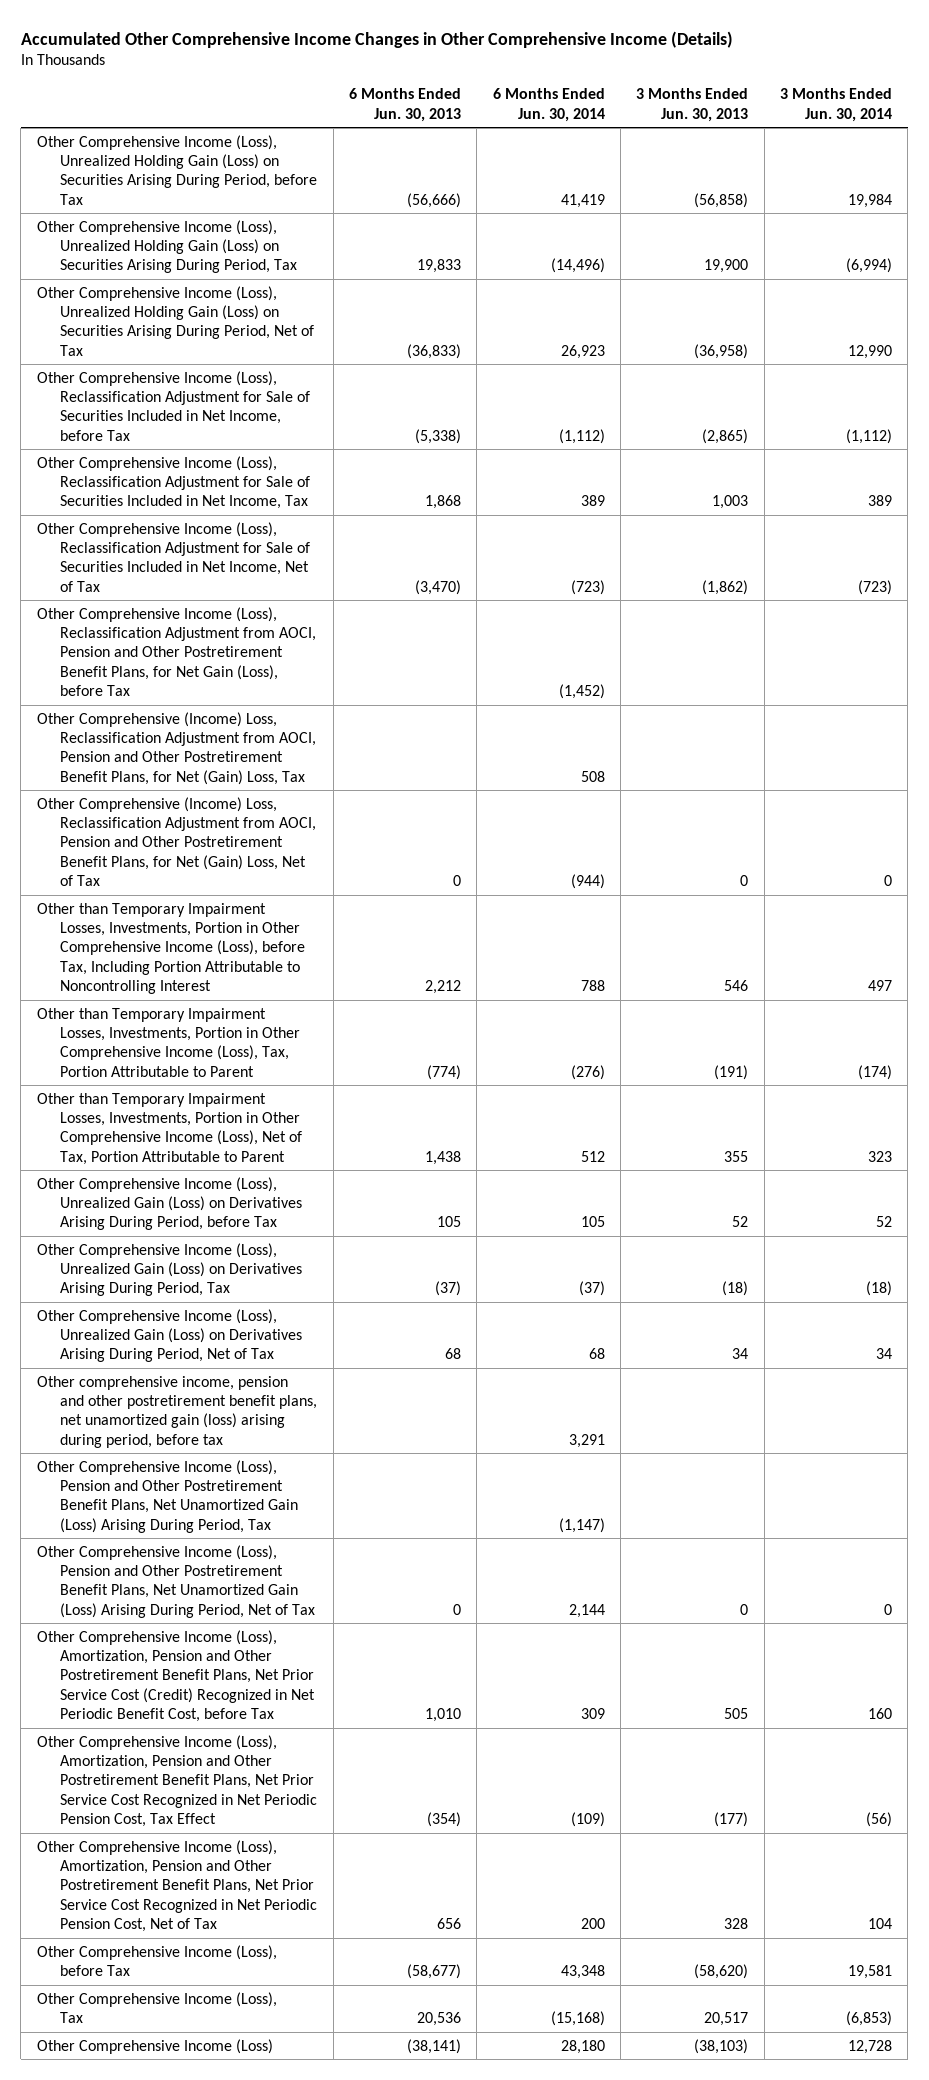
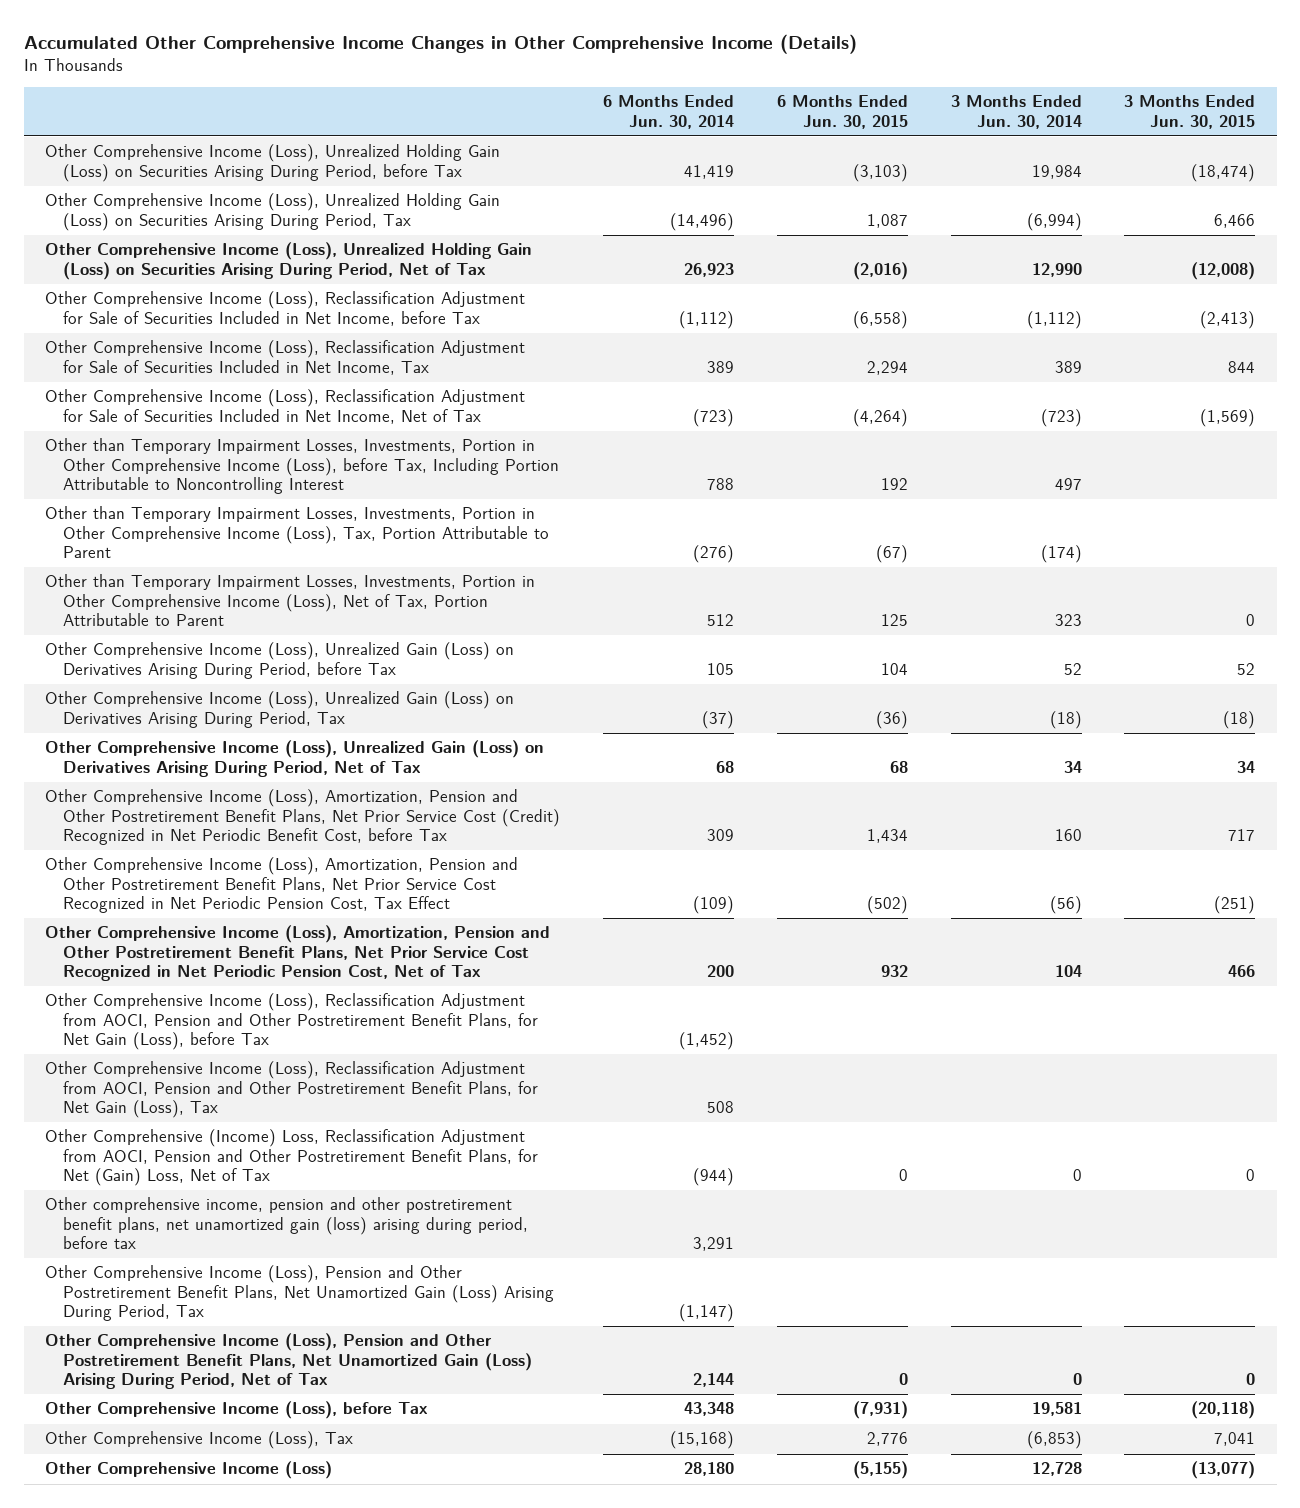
- | 6 Months Ended Jun. 30, 2013 | 6 Months Ended Jun. 30, 2014 | 3 Months Ended Jun. 30, 2013 | 3 Months Ended Jun. 30, 2014
+ | 6 Months Ended Jun. 30, 2014 | 6 Months Ended Jun. 30, 2015 | 3 Months Ended Jun. 30, 2014 | 3 Months Ended Jun. 30, 2015
- Other Comprehensive (Income) Loss, Reclassification Adjustment from AOCI, Pension and Other Postretirement Benefit Plans, for Net (Gain) Loss, Tax | | 508 | |
moved down: Other Comprehensive Income (Loss), Reclassification Adjustment from AOCI, Pension and Other Postretirement Benefit Plans, for Net Gain (Loss), before Tax | (1,452) | | |
+ Other Comprehensive Income (Loss), Reclassification Adjustment from AOCI, Pension and Other Postretirement Benefit Plans, for Net Gain (Loss), Tax | 508 | | |
moved down: Other Comprehensive (Income) Loss, Reclassification Adjustment from AOCI, Pension and Other Postretirement Benefit Plans, for Net (Gain) Loss, Net of Tax | (944) | 0 | 0 | 0
moved down: Other comprehensive income, pension and other postretirement benefit plans, net unamortized gain (loss) arising during period, before tax | 3,291 | | |
moved down: Other Comprehensive Income (Loss), Pension and Other Postretirement Benefit Plans, Net Unamortized Gain (Loss) Arising During Period, Tax | (1,147) | | |
moved down: Other Comprehensive Income (Loss), Pension and Other Postretirement Benefit Plans, Net Unamortized Gain (Loss) Arising During Period, Net of Tax | 2,144 | 0 | 0 | 0

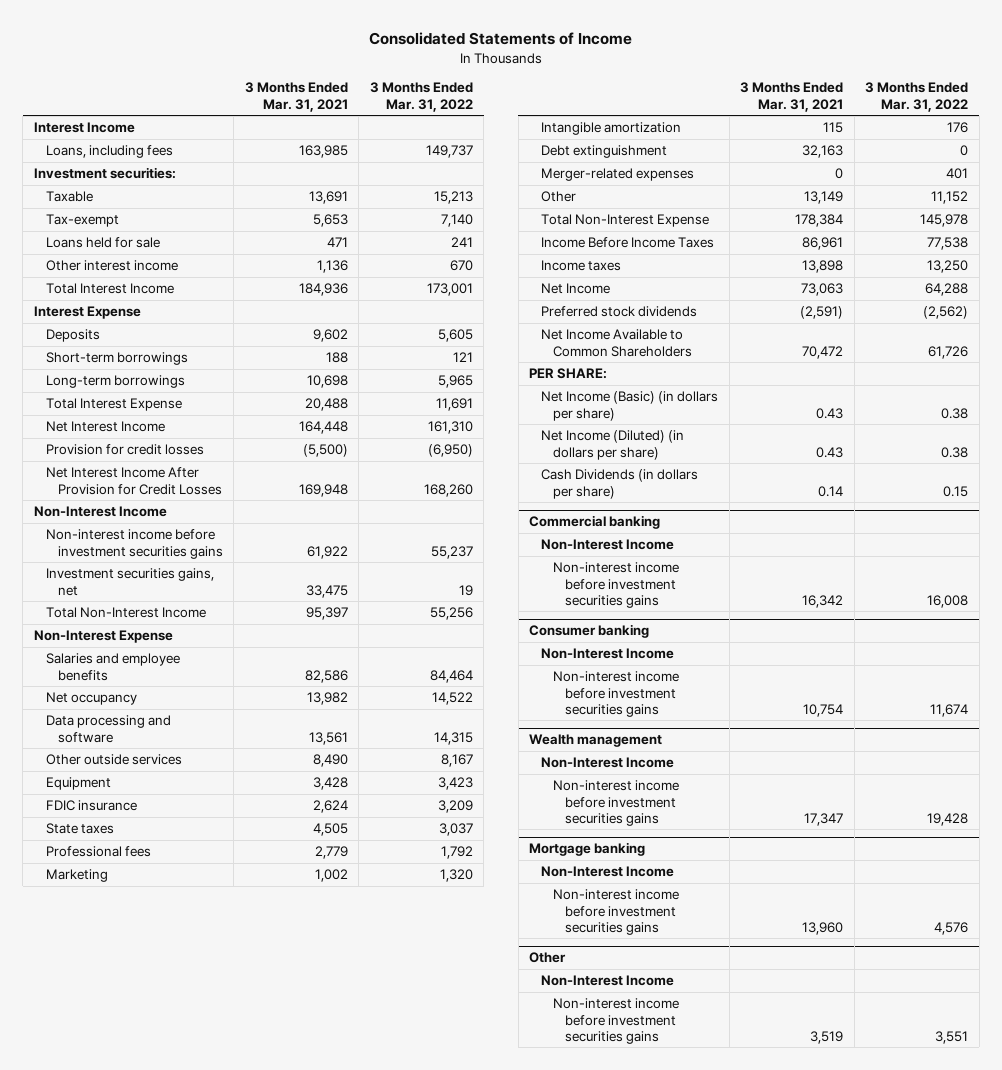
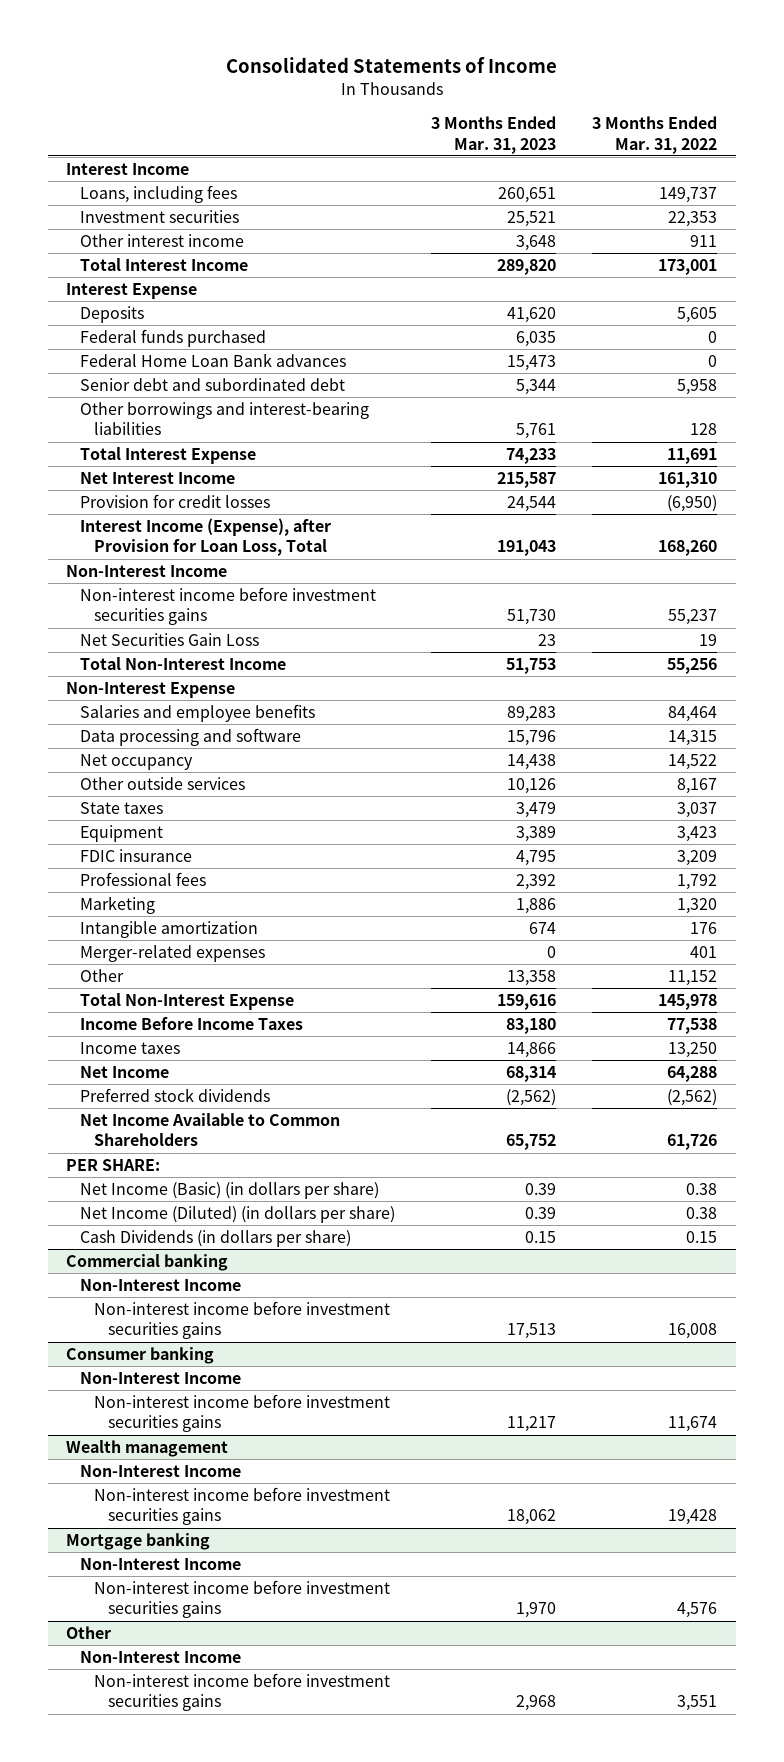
- | 3 Months Ended Mar. 31, 2021 | 3 Months Ended Mar. 31, 2022
+ | 3 Months Ended Mar. 31, 2023 | 3 Months Ended Mar. 31, 2022
- Investment securities:
- Taxable | 13,691 | 15,213
- Tax-exempt | 5,653 | 7,140
- Loans held for sale | 471 | 241
- Other interest income | 1,136 | 670
+ Investment securities | 25,521 | 22,353
+ Other interest income | 3,648 | 911
- Short-term borrowings | 188 | 121
- Long-term borrowings | 10,698 | 5,965
+ Federal funds purchased | 6,035 | 0
+ Federal Home Loan Bank advances | 15,473 | 0
+ Senior debt and subordinated debt | 5,344 | 5,958
+ Other borrowings and interest-bearing liabilities | 5,761 | 128
- Net Interest Income After Provision for Credit Losses | 169,948 | 168,260
+ Interest Income (Expense), after Provision for Loan Loss, Total | 191,043 | 168,260
- Investment securities gains, net | 33,475 | 19
+ Net Securities Gain Loss | 23 | 19
moved down: Net occupancy | 14,438 | 14,522
moved up: State taxes | 3,479 | 3,037
- Debt extinguishment | 32,163 | 0

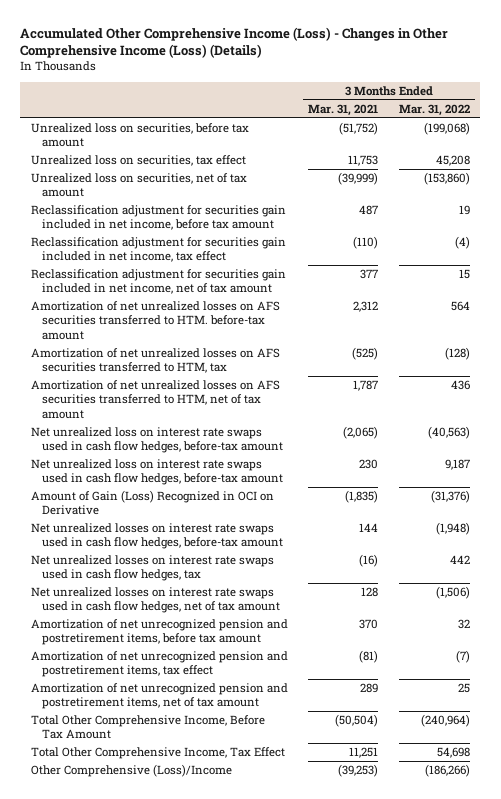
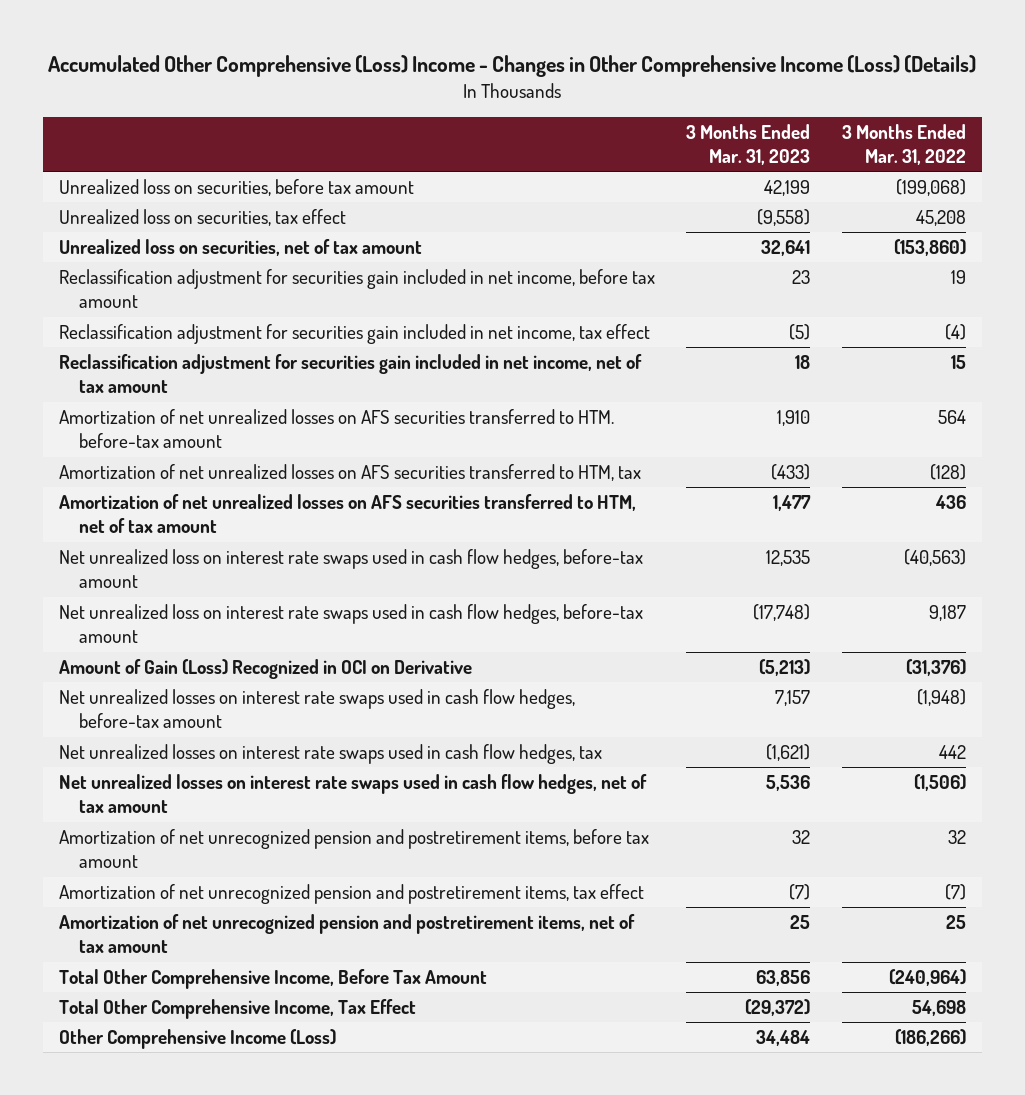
- Accumulated Other Comprehensive Income (Loss) - Changes in Other Comprehensive Income (Loss) (Details)
+ Accumulated Other Comprehensive (Loss) Income - Changes in Other Comprehensive Income (Loss) (Details)
- | 3 Months Ended Mar. 31, 2021 | 3 Months Ended Mar. 31, 2022
+ | 3 Months Ended Mar. 31, 2023 | 3 Months Ended Mar. 31, 2022
- Other Comprehensive (Loss)/Income | (39,253) | (186,266)
+ Other Comprehensive Income (Loss) | 34,484 | (186,266)

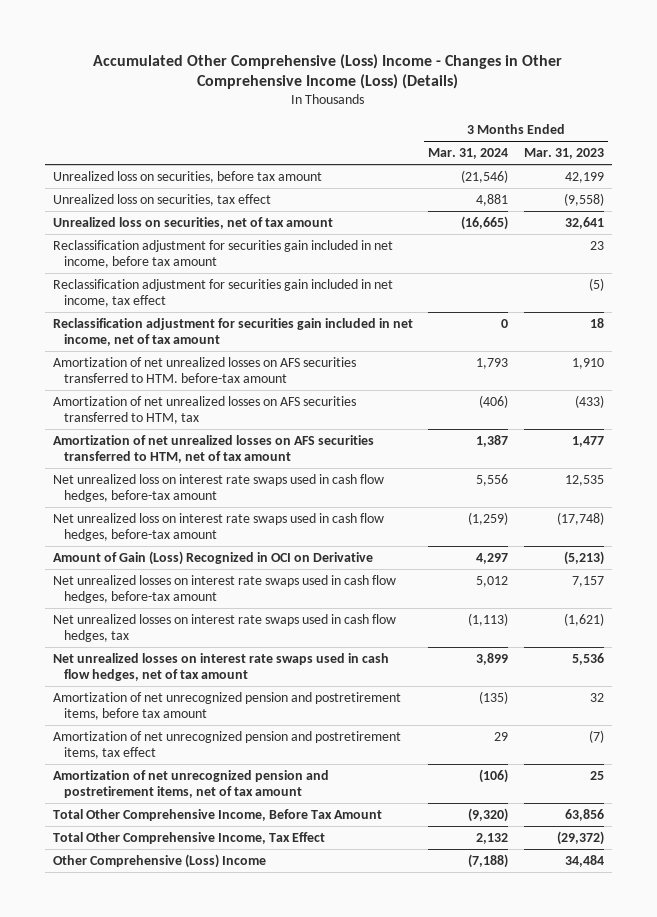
- | 3 Months Ended Mar. 31, 2023 | 3 Months Ended Mar. 31, 2022
+ | 3 Months Ended Mar. 31, 2024 | 3 Months Ended Mar. 31, 2023
- Other Comprehensive Income (Loss) | 34,484 | (186,266)
+ Other Comprehensive (Loss) Income | (7,188) | 34,484

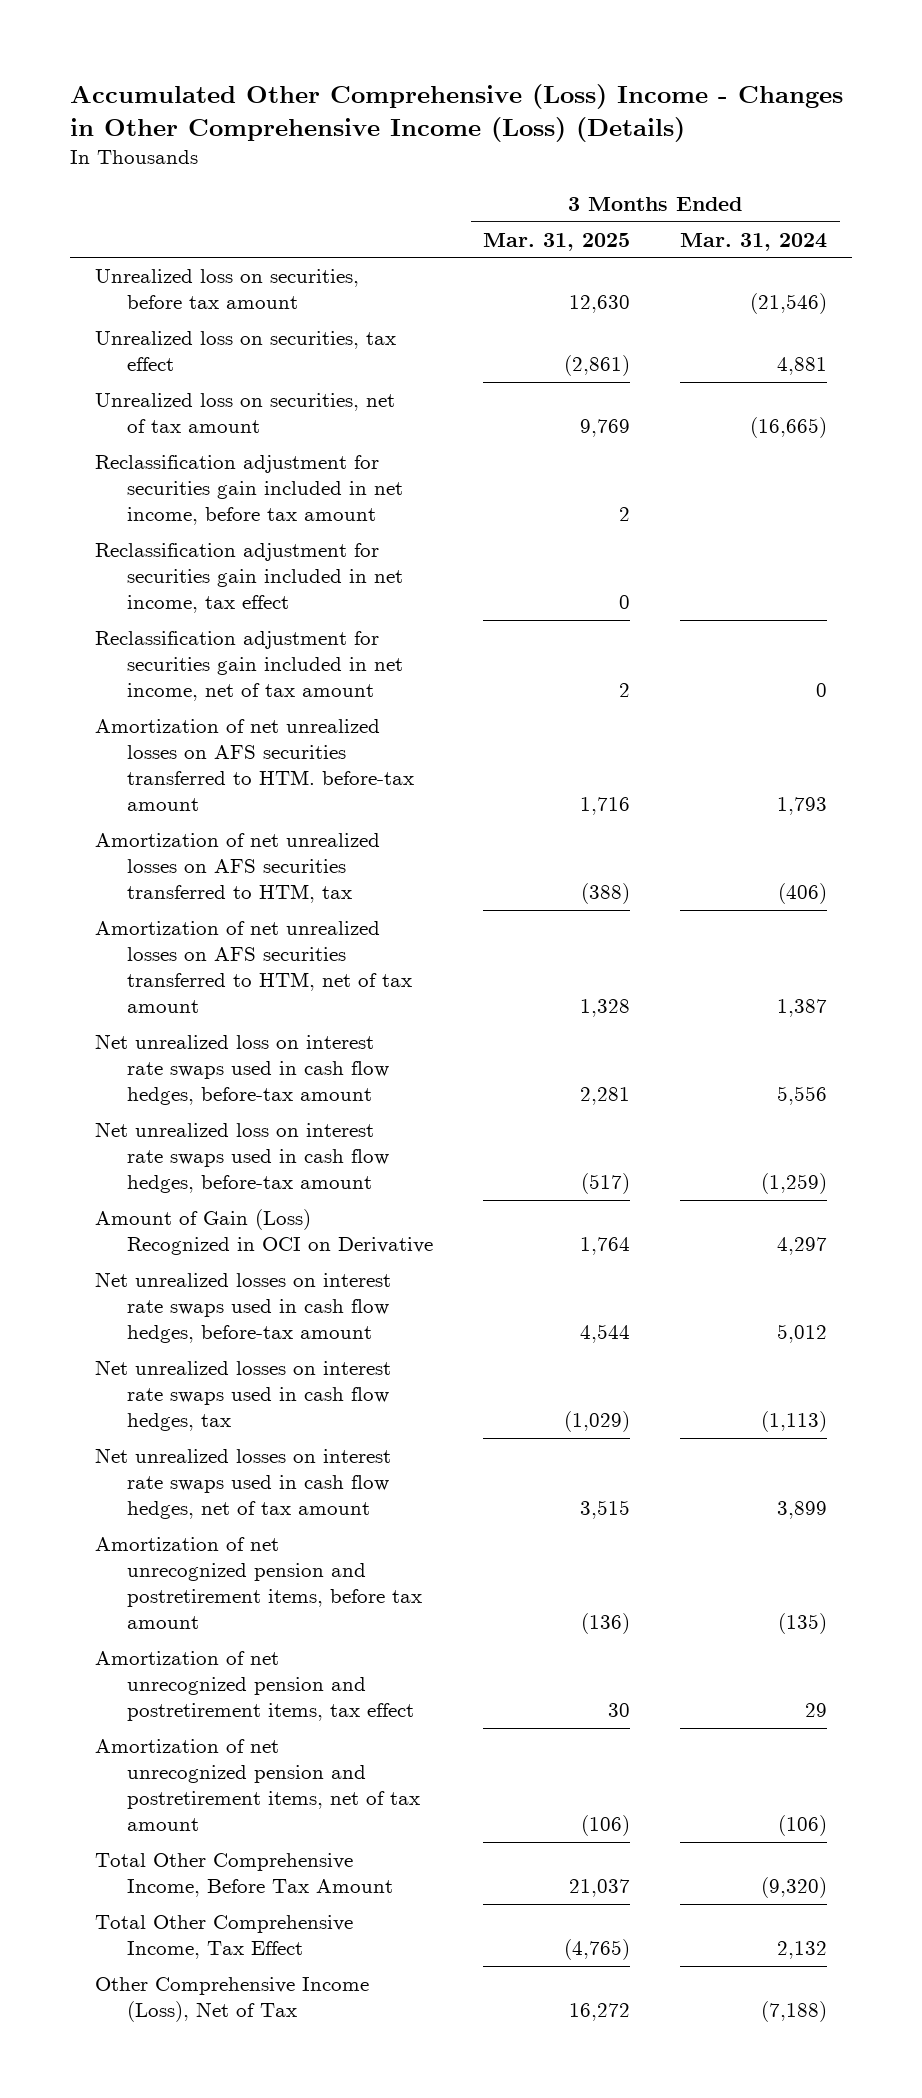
- | 3 Months Ended Mar. 31, 2024 | 3 Months Ended Mar. 31, 2023
+ | 3 Months Ended Mar. 31, 2025 | 3 Months Ended Mar. 31, 2024
- Other Comprehensive (Loss) Income | (7,188) | 34,484
+ Other Comprehensive Income (Loss), Net of Tax | 16,272 | (7,188)

